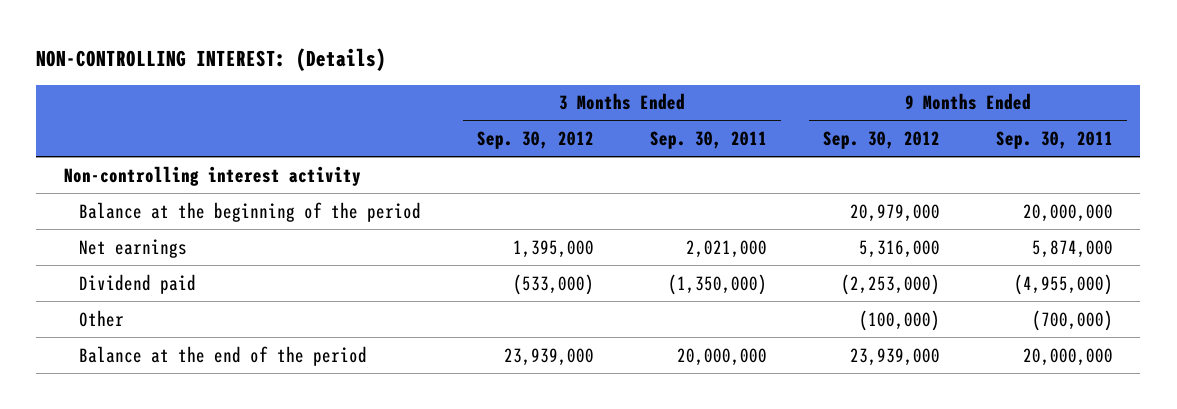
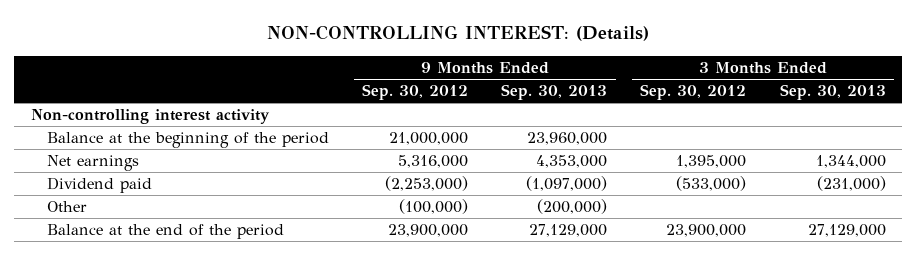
- | 3 Months Ended Sep. 30, 2012 | 3 Months Ended Sep. 30, 2011 | 9 Months Ended Sep. 30, 2012 | 9 Months Ended Sep. 30, 2011
+ | 9 Months Ended Sep. 30, 2012 | 9 Months Ended Sep. 30, 2013 | 3 Months Ended Sep. 30, 2012 | 3 Months Ended Sep. 30, 2013
- Balance at the beginning of the period | | | 20,979,000 | 20,000,000
+ Balance at the beginning of the period | 21,000,000 | 23,960,000 | |
- Balance at the end of the period | 23,939,000 | 20,000,000 | 23,939,000 | 20,000,000
+ Balance at the end of the period | 23,900,000 | 27,129,000 | 23,900,000 | 27,129,000

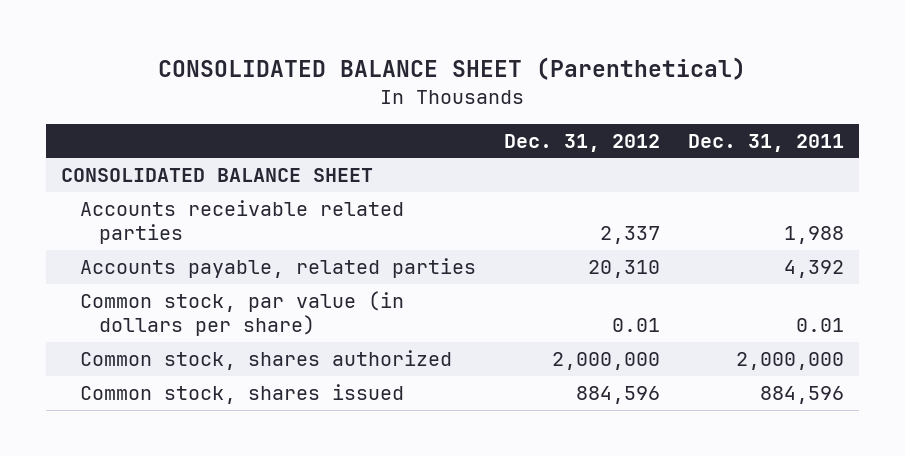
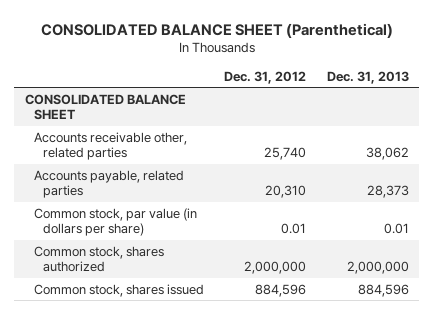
- | Dec. 31, 2012 | Dec. 31, 2011
+ | Dec. 31, 2012 | Dec. 31, 2013
- Accounts receivable related parties | 2,337 | 1,988
+ Accounts receivable other, related parties | 25,740 | 38,062

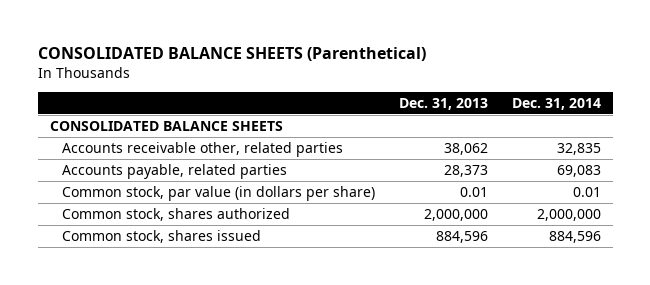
- CONSOLIDATED BALANCE SHEET (Parenthetical)
+ CONSOLIDATED BALANCE SHEETS (Parenthetical)
- | Dec. 31, 2012 | Dec. 31, 2013
+ | Dec. 31, 2013 | Dec. 31, 2014
- CONSOLIDATED BALANCE SHEET
+ CONSOLIDATED BALANCE SHEETS

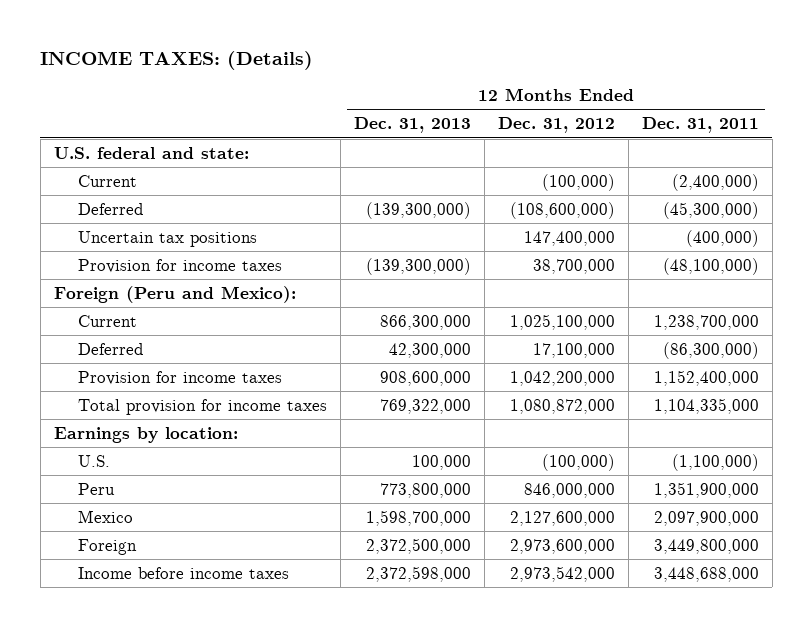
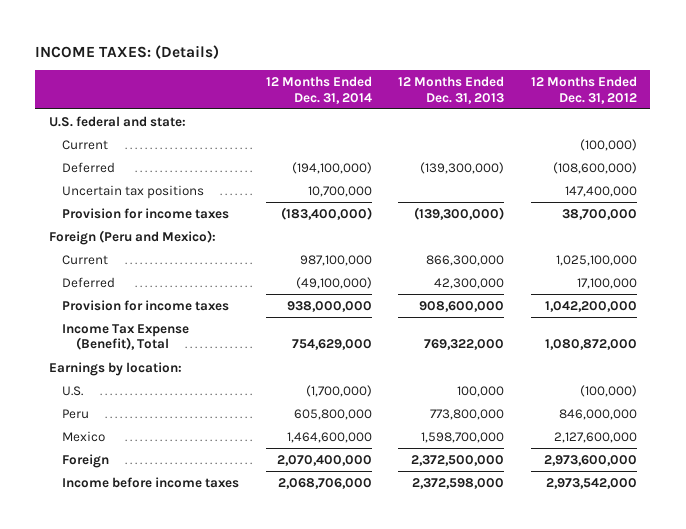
- | 12 Months Ended Dec. 31, 2013 | 12 Months Ended Dec. 31, 2012 | 12 Months Ended Dec. 31, 2011
+ | 12 Months Ended Dec. 31, 2014 | 12 Months Ended Dec. 31, 2013 | 12 Months Ended Dec. 31, 2012
- Total provision for income taxes | 769,322,000 | 1,080,872,000 | 1,104,335,000
+ Income Tax Expense (Benefit), Total | 754,629,000 | 769,322,000 | 1,080,872,000

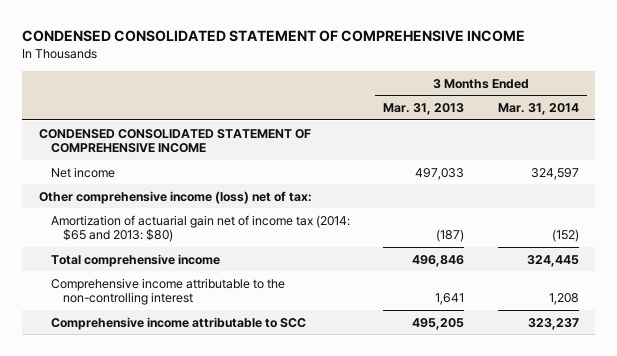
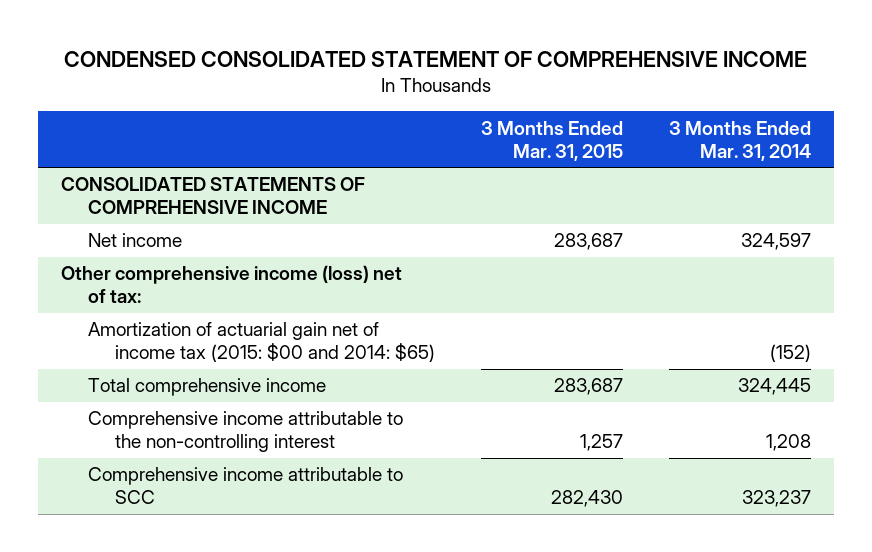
- | 3 Months Ended Mar. 31, 2013 | 3 Months Ended Mar. 31, 2014
+ | 3 Months Ended Mar. 31, 2015 | 3 Months Ended Mar. 31, 2014
- CONDENSED CONSOLIDATED STATEMENT OF COMPREHENSIVE INCOME
+ CONSOLIDATED STATEMENTS OF COMPREHENSIVE INCOME
- Amortization of actuarial gain net of income tax (2014: $65 and 2013: $80) | (187) | (152)
+ Amortization of actuarial gain net of income tax (2015: $00 and 2014: $65) | | (152)

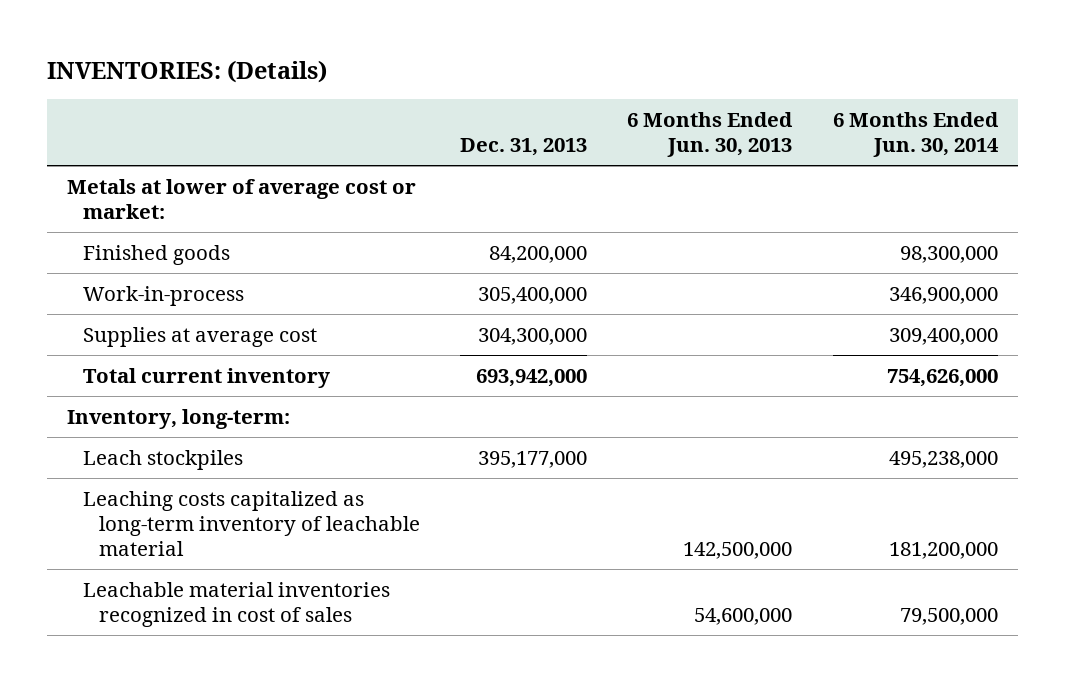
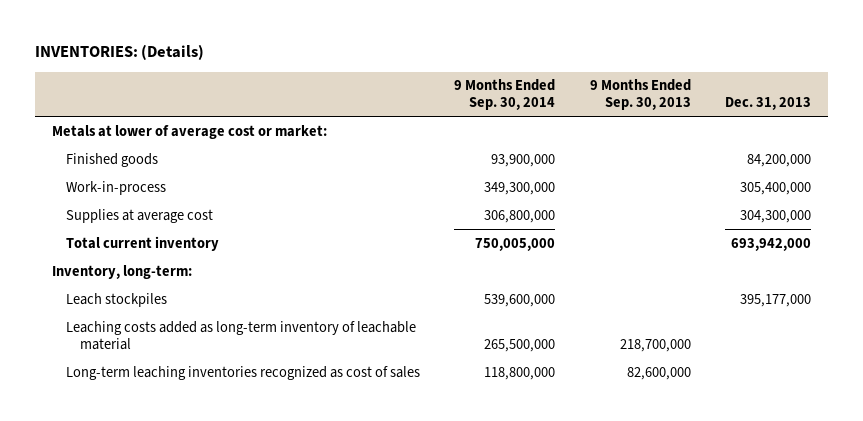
- | Dec. 31, 2013 | 6 Months Ended Jun. 30, 2013 | 6 Months Ended Jun. 30, 2014
+ | 9 Months Ended Sep. 30, 2014 | 9 Months Ended Sep. 30, 2013 | Dec. 31, 2013
- Leaching costs capitalized as long-term inventory of leachable material | | 142,500,000 | 181,200,000
- Leachable material inventories recognized in cost of sales | | 54,600,000 | 79,500,000
+ Leaching costs added as long-term inventory of leachable material | 265,500,000 | 218,700,000 |
+ Long-term leaching inventories recognized as cost of sales | 118,800,000 | 82,600,000 |

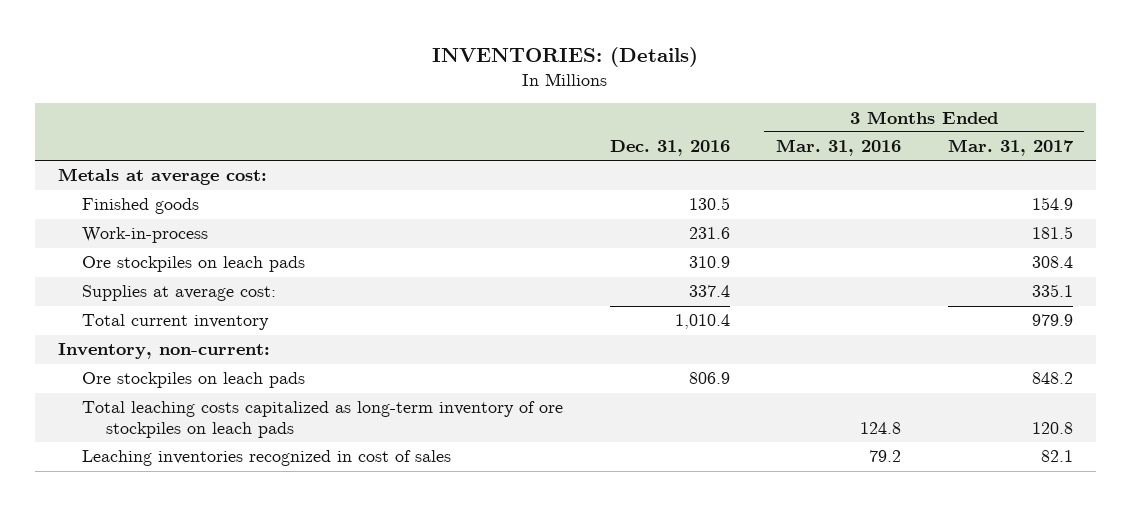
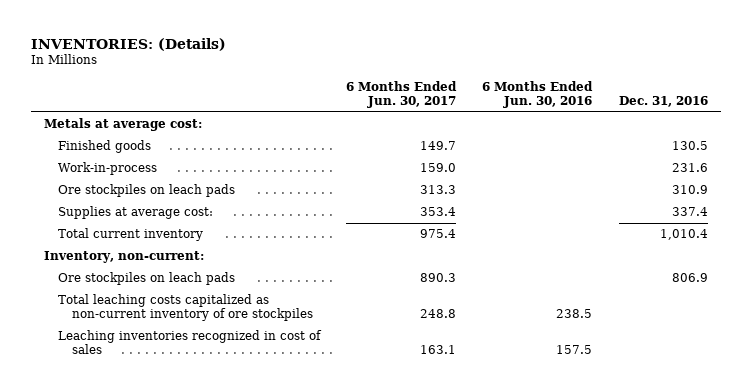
- | Dec. 31, 2016 | 3 Months Ended Mar. 31, 2016 | 3 Months Ended Mar. 31, 2017
+ | 6 Months Ended Jun. 30, 2017 | 6 Months Ended Jun. 30, 2016 | Dec. 31, 2016
- Total leaching costs capitalized as long-term inventory of ore stockpiles on leach pads | | 124.8 | 120.8
+ Total leaching costs capitalized as non-current inventory of ore stockpiles | 248.8 | 238.5 |

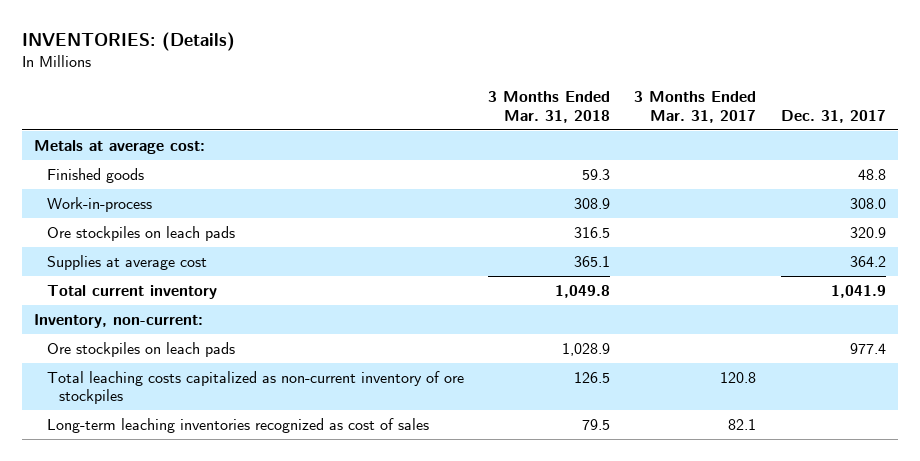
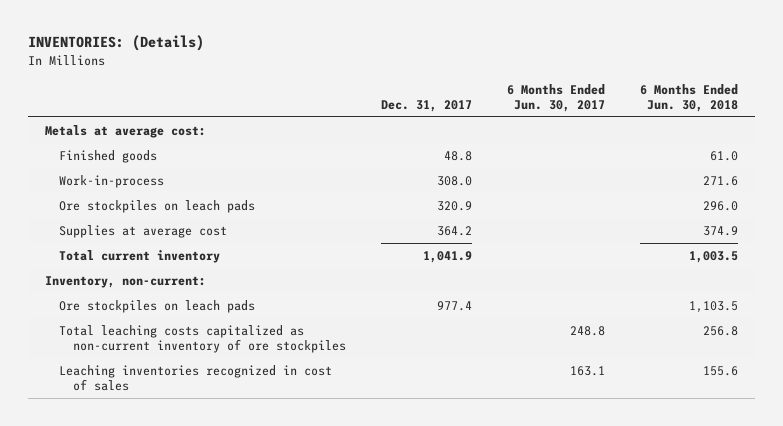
- | 3 Months Ended Mar. 31, 2018 | 3 Months Ended Mar. 31, 2017 | Dec. 31, 2017
+ | Dec. 31, 2017 | 6 Months Ended Jun. 30, 2017 | 6 Months Ended Jun. 30, 2018
- Long-term leaching inventories recognized as cost of sales | 79.5 | 82.1 |
+ Leaching inventories recognized in cost of sales | | 163.1 | 155.6

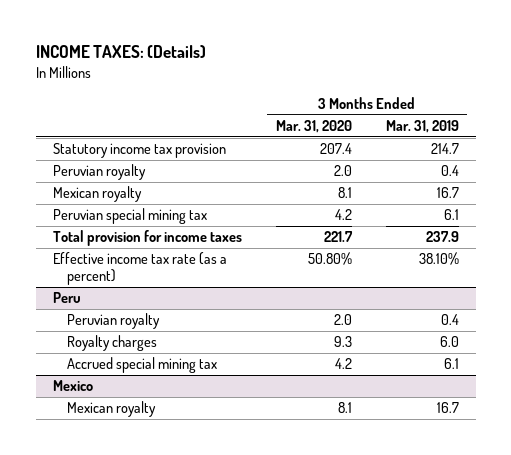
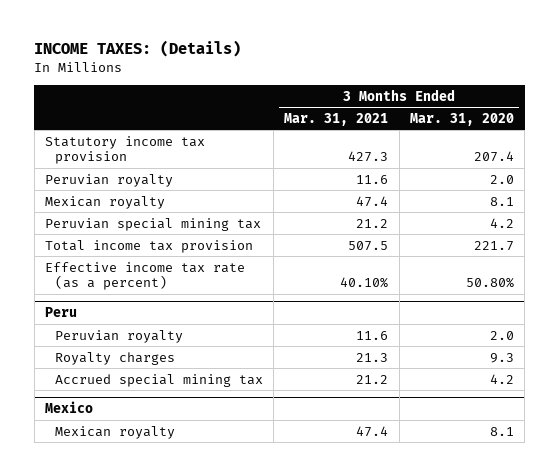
- | 3 Months Ended Mar. 31, 2020 | 3 Months Ended Mar. 31, 2019
+ | 3 Months Ended Mar. 31, 2021 | 3 Months Ended Mar. 31, 2020
- Total provision for income taxes | 221.7 | 237.9
+ Total income tax provision | 507.5 | 221.7

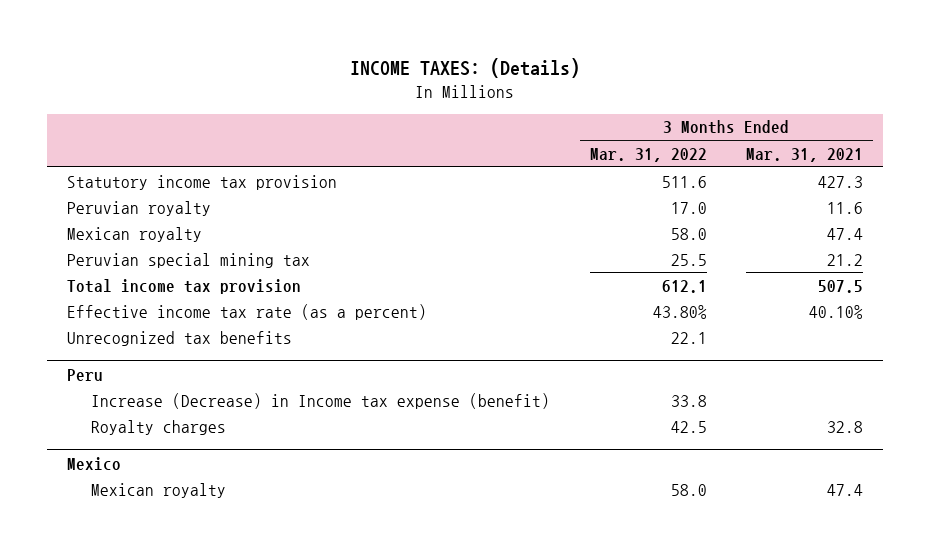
- | 3 Months Ended Mar. 31, 2021 | 3 Months Ended Mar. 31, 2020
+ | 3 Months Ended Mar. 31, 2022 | 3 Months Ended Mar. 31, 2021
+ Unrecognized tax benefits | 22.1 |
@ Peru
- Peruvian royalty | 11.6 | 2.0
- Royalty charges | 21.3 | 9.3
- Accrued special mining tax | 21.2 | 4.2
+ Increase (Decrease) in Income tax expense (benefit) | 33.8 |
+ Royalty charges | 42.5 | 32.8

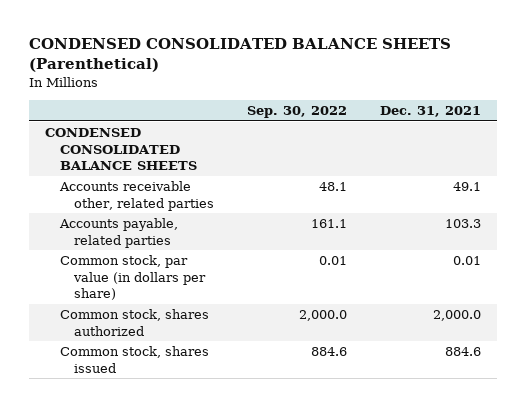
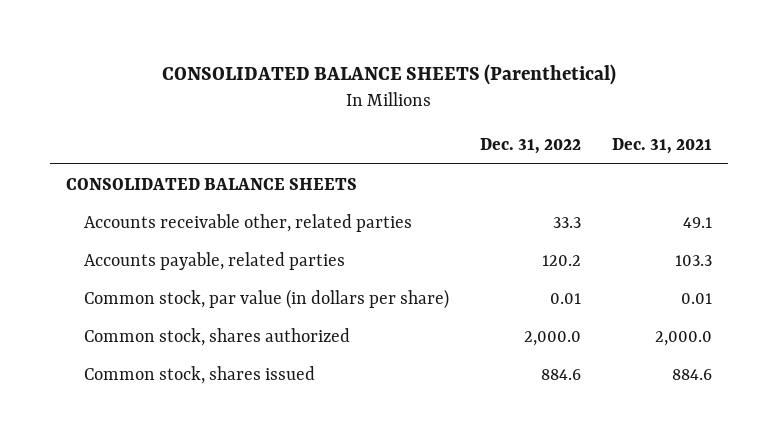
- CONDENSED CONSOLIDATED BALANCE SHEETS (Parenthetical)
+ CONSOLIDATED BALANCE SHEETS (Parenthetical)
- | Sep. 30, 2022 | Dec. 31, 2021
+ | Dec. 31, 2022 | Dec. 31, 2021
- CONDENSED CONSOLIDATED BALANCE SHEETS
+ CONSOLIDATED BALANCE SHEETS

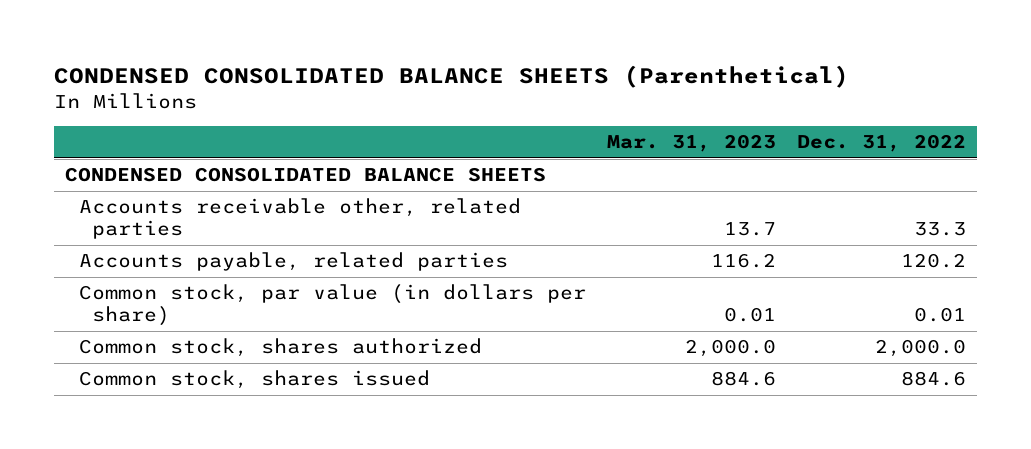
- CONSOLIDATED BALANCE SHEETS (Parenthetical)
+ CONDENSED CONSOLIDATED BALANCE SHEETS (Parenthetical)
- | Dec. 31, 2022 | Dec. 31, 2021
+ | Mar. 31, 2023 | Dec. 31, 2022
- CONSOLIDATED BALANCE SHEETS
+ CONDENSED CONSOLIDATED BALANCE SHEETS

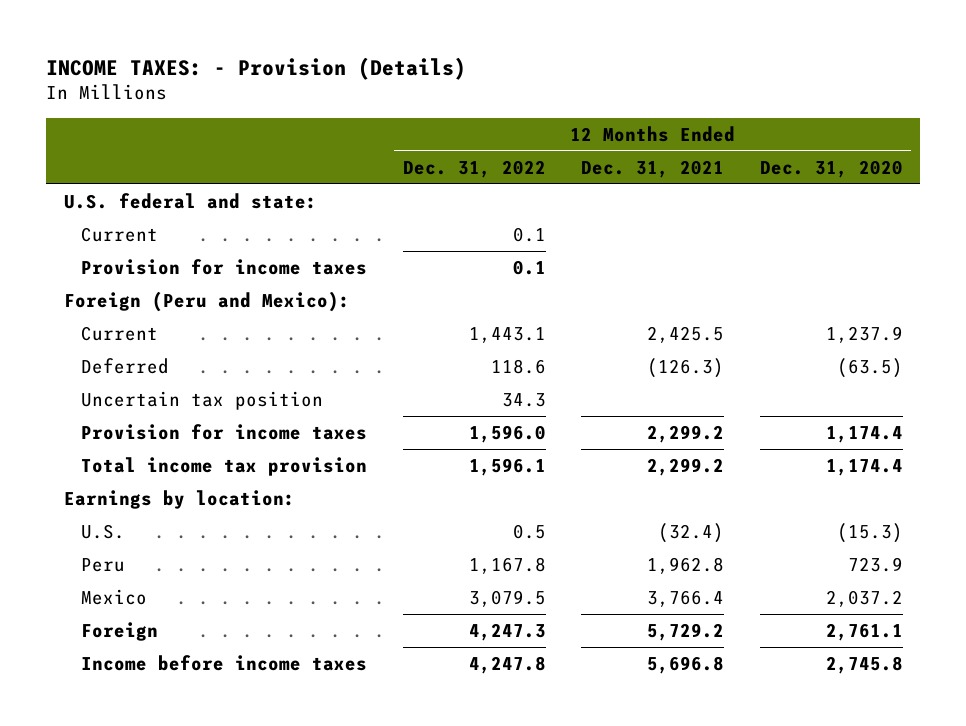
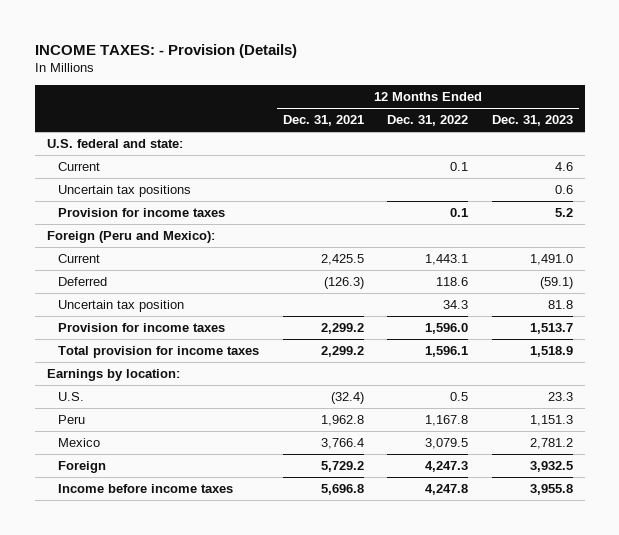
- | 12 Months Ended Dec. 31, 2022 | 12 Months Ended Dec. 31, 2021 | 12 Months Ended Dec. 31, 2020
+ | 12 Months Ended Dec. 31, 2021 | 12 Months Ended Dec. 31, 2022 | 12 Months Ended Dec. 31, 2023
+ Uncertain tax positions | | | 0.6
- Total income tax provision | 1,596.1 | 2,299.2 | 1,174.4
+ Total provision for income taxes | 2,299.2 | 1,596.1 | 1,518.9

